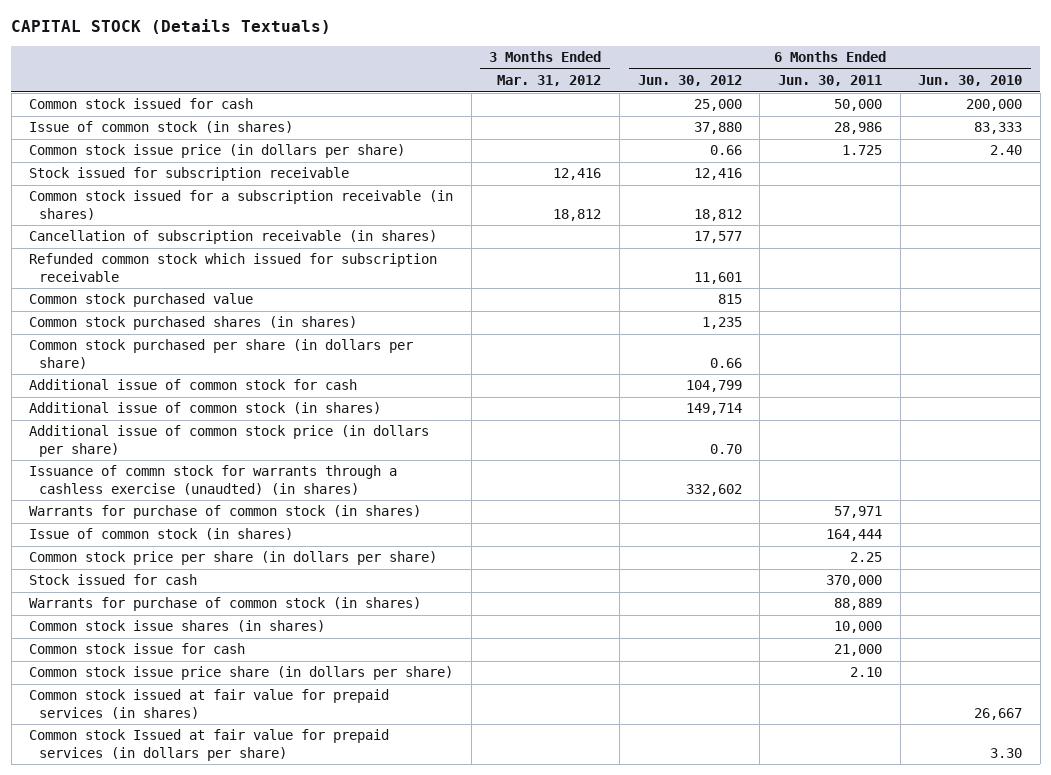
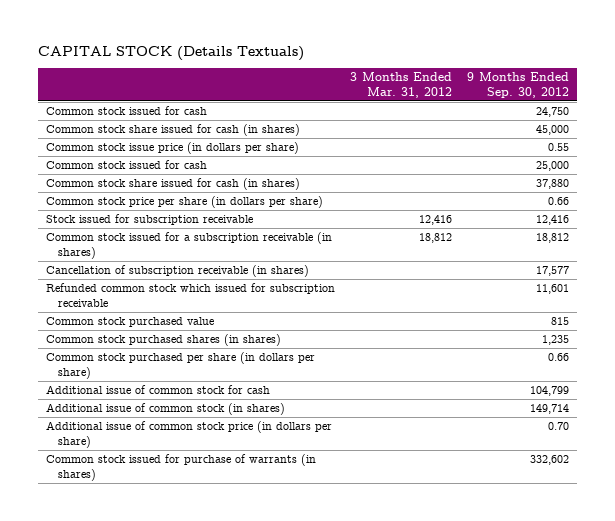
- | 3 Months Ended Mar. 31, 2012 | 6 Months Ended Jun. 30, 2012 | 6 Months Ended Jun. 30, 2011 | 6 Months Ended Jun. 30, 2010
+ | 3 Months Ended Mar. 31, 2012 | 9 Months Ended Sep. 30, 2012
- Issue of common stock (in shares) | | 37,880 | 28,986 | 83,333
+ Common stock share issued for cash (in shares) | | 45,000
+ Common stock issued for cash | | 25,000
+ Common stock share issued for cash (in shares) | | 37,880
moved up: Common stock price per share (in dollars per share) | | 0.66
- Issuance of commn stock for warrants through a cashless exercise (unaudted) (in shares) | | 332,602 | |
- Warrants for purchase of common stock (in shares) | | | 57,971 |
- Issue of common stock (in shares) | | | 164,444 |
- Stock issued for cash | | | 370,000 |
- Warrants for purchase of common stock (in shares) | | | 88,889 |
- Common stock issue shares (in shares) | | | 10,000 |
- Common stock issue for cash | | | 21,000 |
- Common stock issue price share (in dollars per share) | | | 2.10 |
- Common stock issued at fair value for prepaid services (in shares) | | | | 26,667
- Common stock Issued at fair value for prepaid services (in dollars per share) | | | | 3.30
+ Common stock issued for purchase of warrants (in shares) | | 332,602

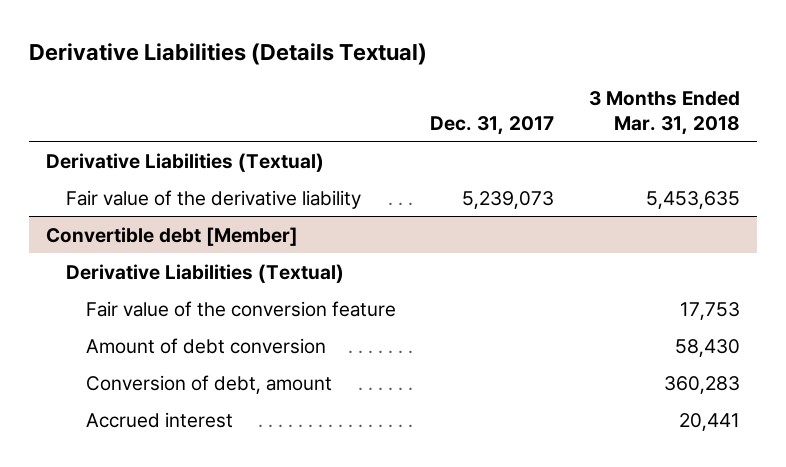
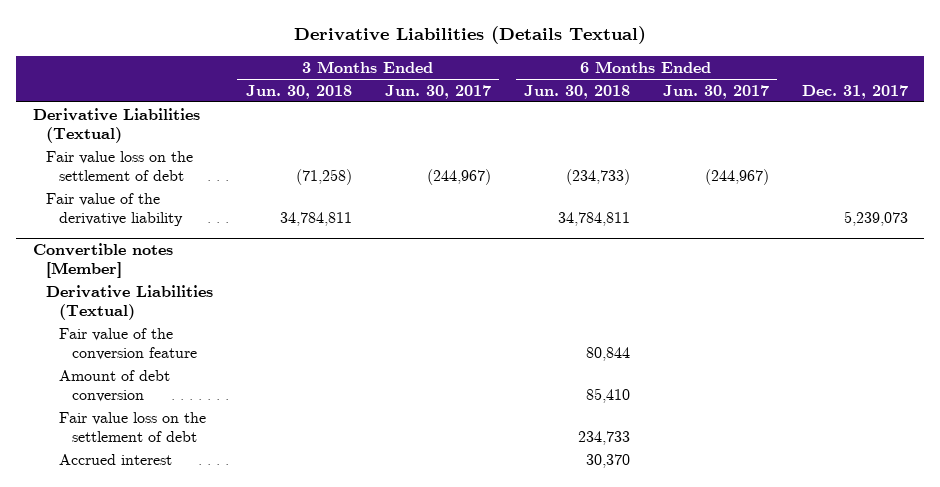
- | Dec. 31, 2017 | 3 Months Ended Mar. 31, 2018
+ | 3 Months Ended Jun. 30, 2018 | 3 Months Ended Jun. 30, 2017 | 6 Months Ended Jun. 30, 2018 | 6 Months Ended Jun. 30, 2017 | Dec. 31, 2017
+ Fair value loss on the settlement of debt | (71,258) | (244,967) | (234,733) | (244,967) |
- Convertible debt [Member]
+ Convertible notes [Member]
- Conversion of debt, amount | | 360,283
+ Fair value loss on the settlement of debt | | | 234,733 | |

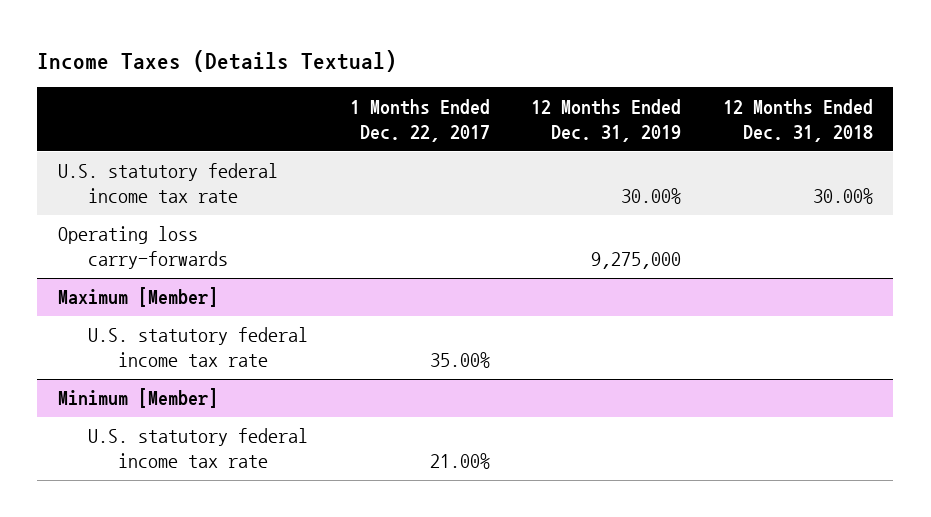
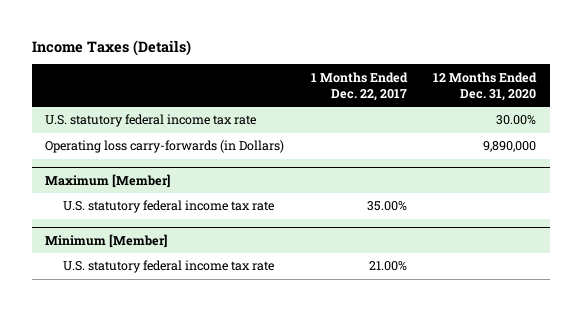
- Income Taxes (Details Textual)
+ Income Taxes (Details)
- | 1 Months Ended Dec. 22, 2017 | 12 Months Ended Dec. 31, 2019 | 12 Months Ended Dec. 31, 2018
+ | 1 Months Ended Dec. 22, 2017 | 12 Months Ended Dec. 31, 2020
- Operating loss carry-forwards | | 9,275,000 |
+ Operating loss carry-forwards (in Dollars) | | 9,890,000

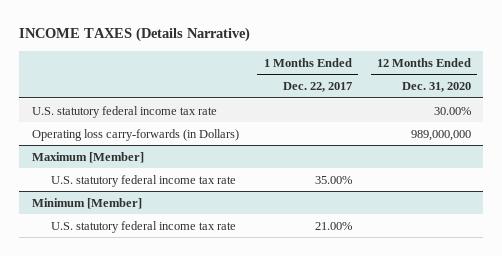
- Income Taxes (Details)
+ INCOME TAXES (Details Narrative)
- Operating loss carry-forwards (in Dollars) | | 9,890,000
+ Operating loss carry-forwards (in Dollars) | | 989,000,000

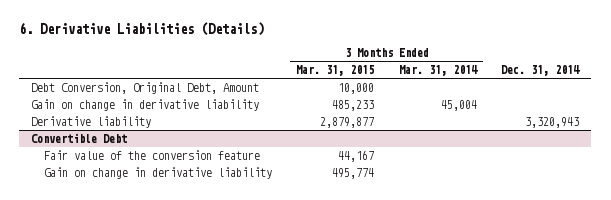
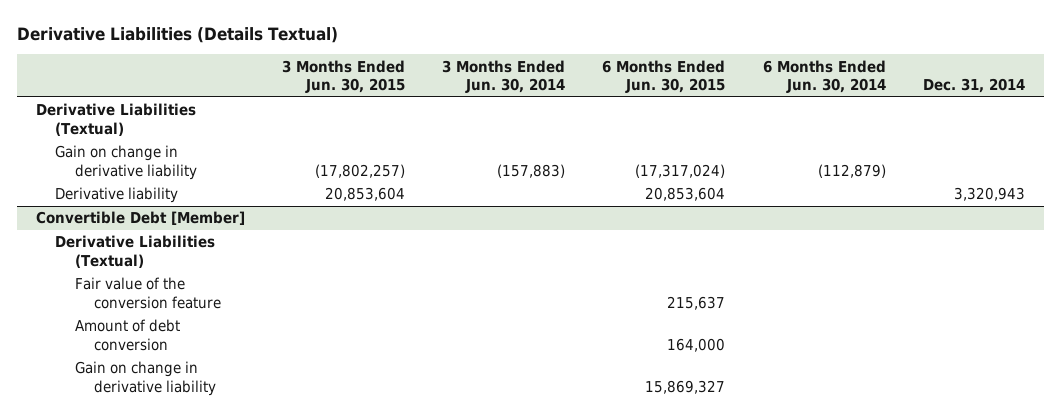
- 6. Derivative Liabilities (Details)
+ Derivative Liabilities (Details Textual)
- | 3 Months Ended Mar. 31, 2015 | 3 Months Ended Mar. 31, 2014 | Dec. 31, 2014
+ | 3 Months Ended Jun. 30, 2015 | 3 Months Ended Jun. 30, 2014 | 6 Months Ended Jun. 30, 2015 | 6 Months Ended Jun. 30, 2014 | Dec. 31, 2014
- Debt Conversion, Original Debt, Amount | 10,000 | |
+ Derivative Liabilities (Textual)
- Convertible Debt
+ Convertible Debt [Member]
+ Derivative Liabilities (Textual)
+ Amount of debt conversion | | | 164,000 | |

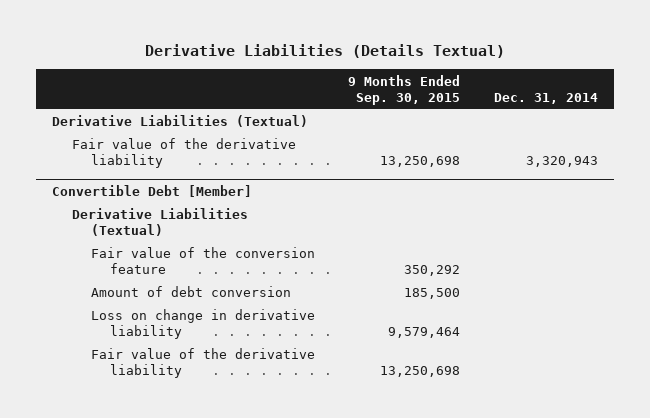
- | 3 Months Ended Jun. 30, 2015 | 3 Months Ended Jun. 30, 2014 | 6 Months Ended Jun. 30, 2015 | 6 Months Ended Jun. 30, 2014 | Dec. 31, 2014
+ | 9 Months Ended Sep. 30, 2015 | Dec. 31, 2014
- Gain on change in derivative liability | (17,802,257) | (157,883) | (17,317,024) | (112,879) |
- Derivative liability | 20,853,604 | | 20,853,604 | | 3,320,943
+ Fair value of the derivative liability | 13,250,698 | 3,320,943
@ Convertible Debt [Member]
- Gain on change in derivative liability | | | 15,869,327 | |
+ Loss on change in derivative liability | 9,579,464 |
+ Fair value of the derivative liability | 13,250,698 |

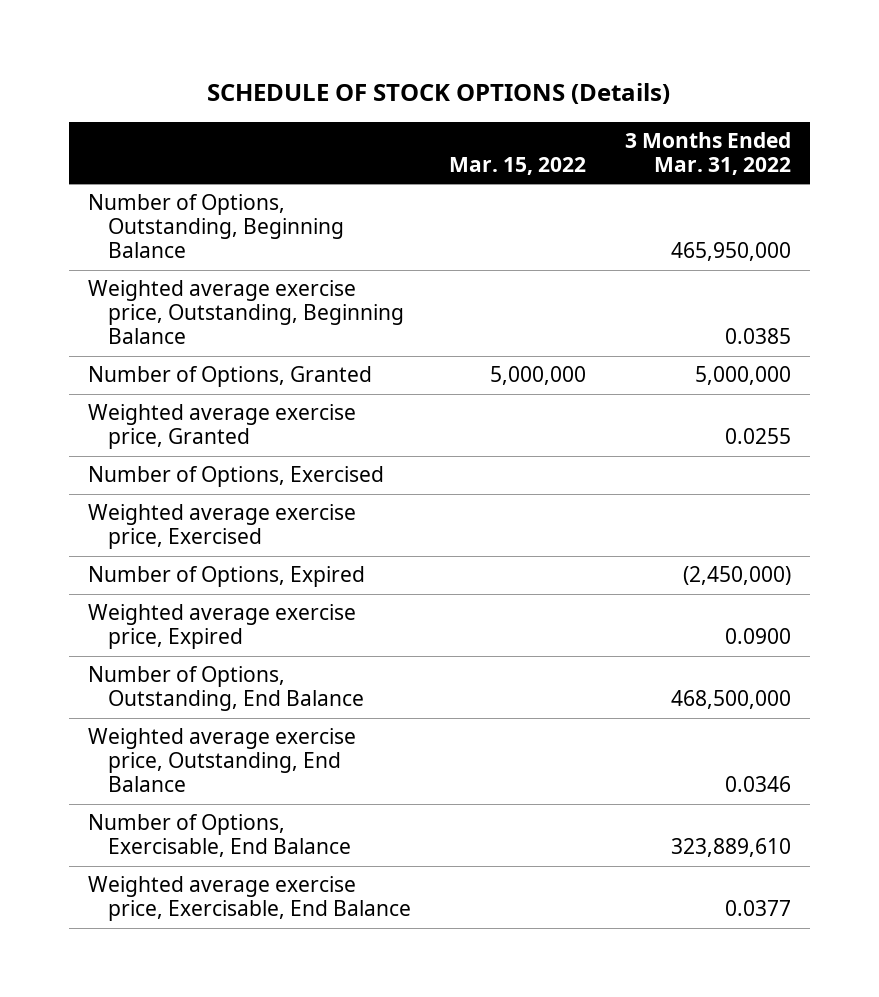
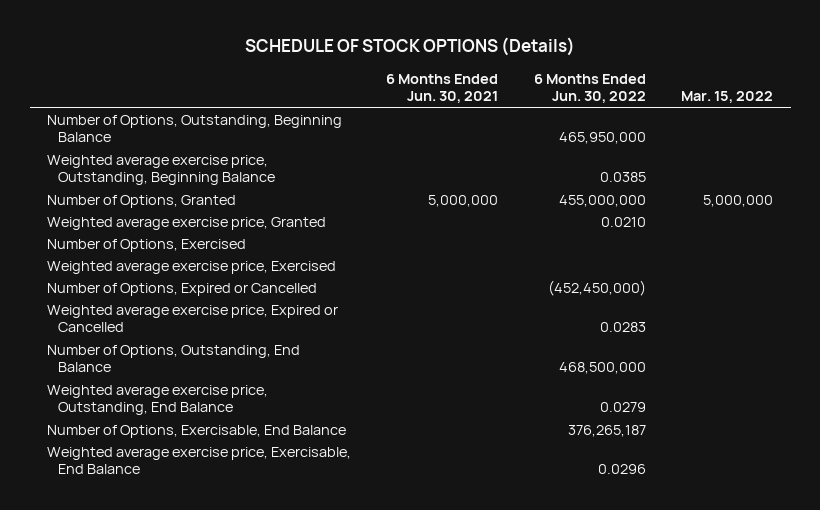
- | Mar. 15, 2022 | 3 Months Ended Mar. 31, 2022
+ | 6 Months Ended Jun. 30, 2021 | 6 Months Ended Jun. 30, 2022 | Mar. 15, 2022
- Number of Options, Expired | | (2,450,000)
- Weighted average exercise price, Expired | | 0.0900
+ Number of Options, Expired or Cancelled | | (452,450,000) |
+ Weighted average exercise price, Expired or Cancelled | | 0.0283 |

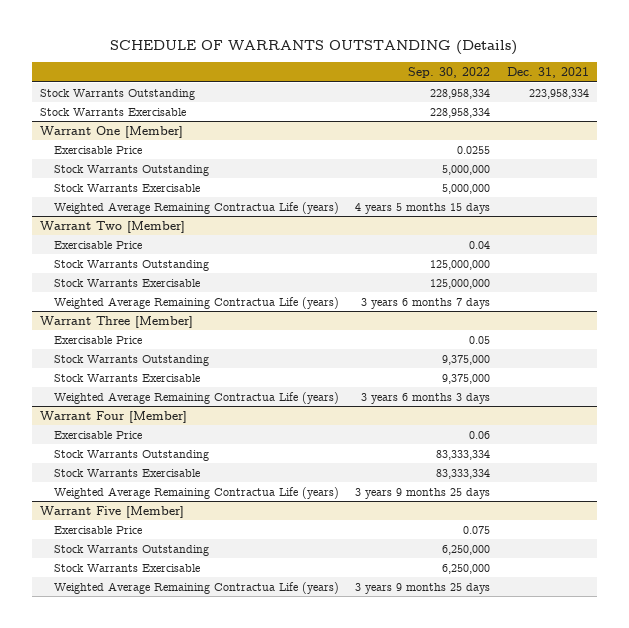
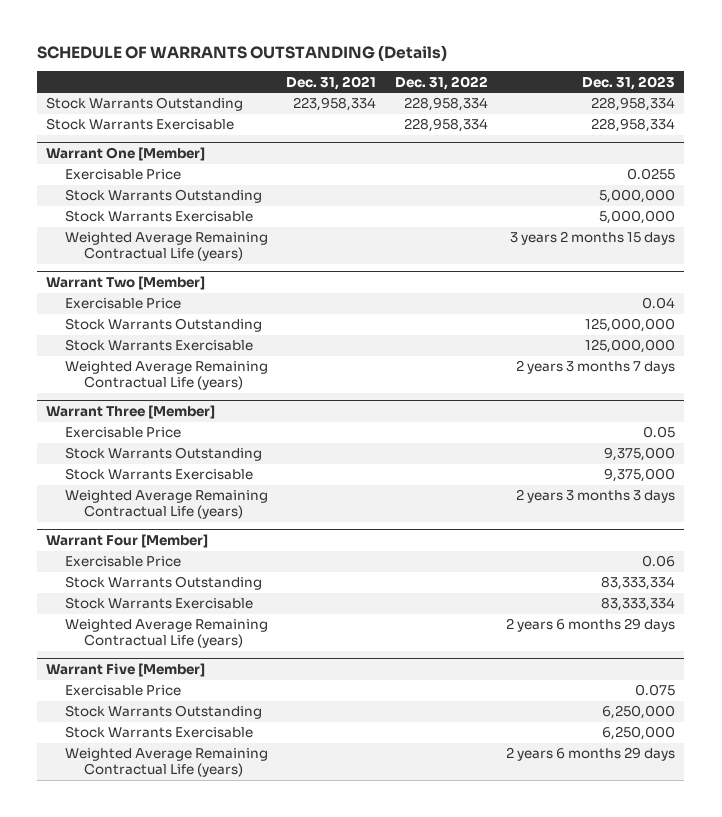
- | Sep. 30, 2022 | Dec. 31, 2021
+ | Dec. 31, 2021 | Dec. 31, 2022 | Dec. 31, 2023
@ Warrant One [Member]
- Weighted Average Remaining Contractua Life (years) | 4 years 5 months 15 days |
+ Weighted Average Remaining Contractual Life (years) | | | 3 years 2 months 15 days
@ Warrant Two [Member]
- Weighted Average Remaining Contractua Life (years) | 3 years 6 months 7 days |
+ Weighted Average Remaining Contractual Life (years) | | | 2 years 3 months 7 days
@ Warrant Three [Member]
- Weighted Average Remaining Contractua Life (years) | 3 years 6 months 3 days |
+ Weighted Average Remaining Contractual Life (years) | | | 2 years 3 months 3 days
@ Warrant Four [Member]
- Weighted Average Remaining Contractua Life (years) | 3 years 9 months 25 days |
+ Weighted Average Remaining Contractual Life (years) | | | 2 years 6 months 29 days
@ Warrant Five [Member]
- Weighted Average Remaining Contractua Life (years) | 3 years 9 months 25 days |
+ Weighted Average Remaining Contractual Life (years) | | | 2 years 6 months 29 days

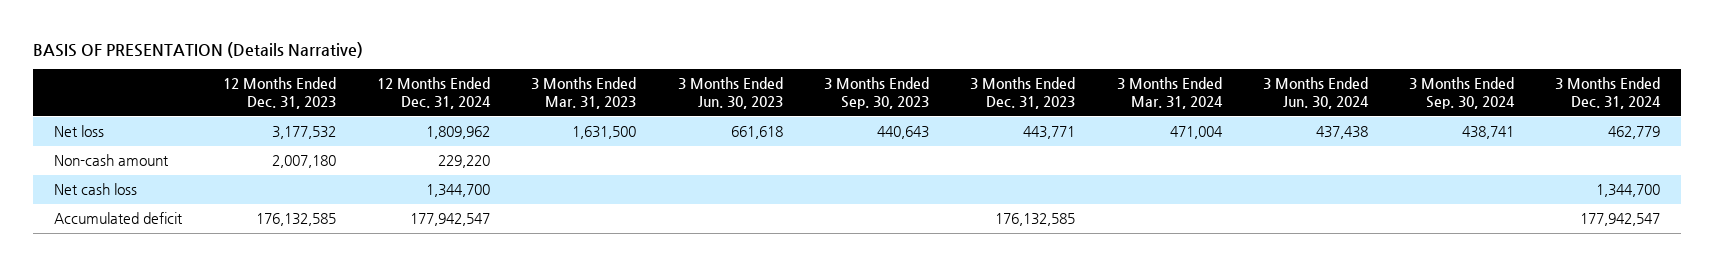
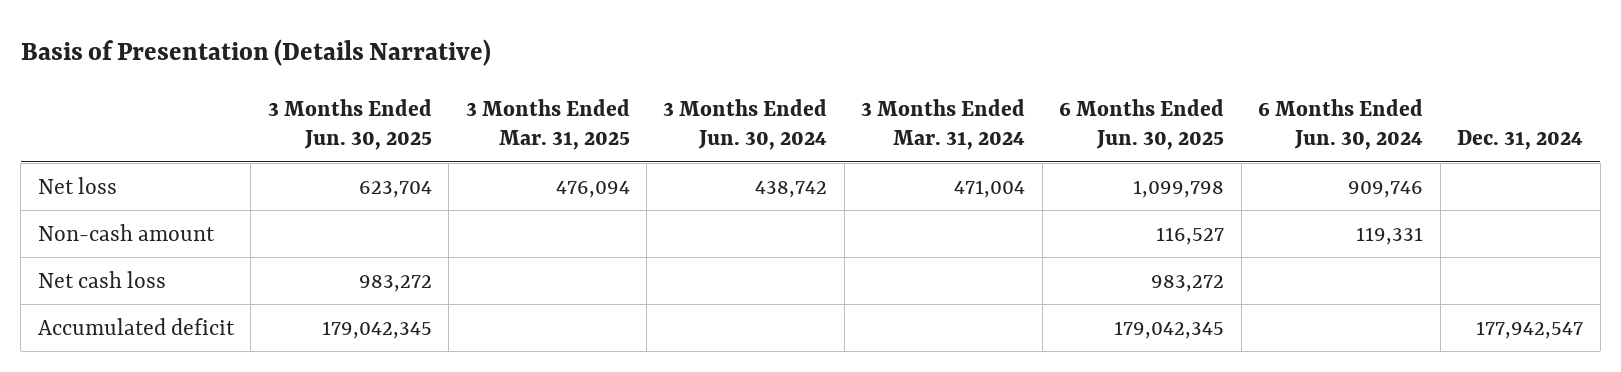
- BASIS OF PRESENTATION (Details Narrative)
+ Basis of Presentation (Details Narrative)
- | 12 Months Ended Dec. 31, 2023 | 12 Months Ended Dec. 31, 2024 | 3 Months Ended Mar. 31, 2023 | 3 Months Ended Jun. 30, 2023 | 3 Months Ended Sep. 30, 2023 | 3 Months Ended Dec. 31, 2023 | 3 Months Ended Mar. 31, 2024 | 3 Months Ended Jun. 30, 2024 | 3 Months Ended Sep. 30, 2024 | 3 Months Ended Dec. 31, 2024
+ | 3 Months Ended Jun. 30, 2025 | 3 Months Ended Mar. 31, 2025 | 3 Months Ended Jun. 30, 2024 | 3 Months Ended Mar. 31, 2024 | 6 Months Ended Jun. 30, 2025 | 6 Months Ended Jun. 30, 2024 | Dec. 31, 2024
- Net loss | 3,177,532 | 1,809,962 | 1,631,500 | 661,618 | 440,643 | 443,771 | 471,004 | 437,438 | 438,741 | 462,779
+ Net loss | 623,704 | 476,094 | 438,742 | 471,004 | 1,099,798 | 909,746 |

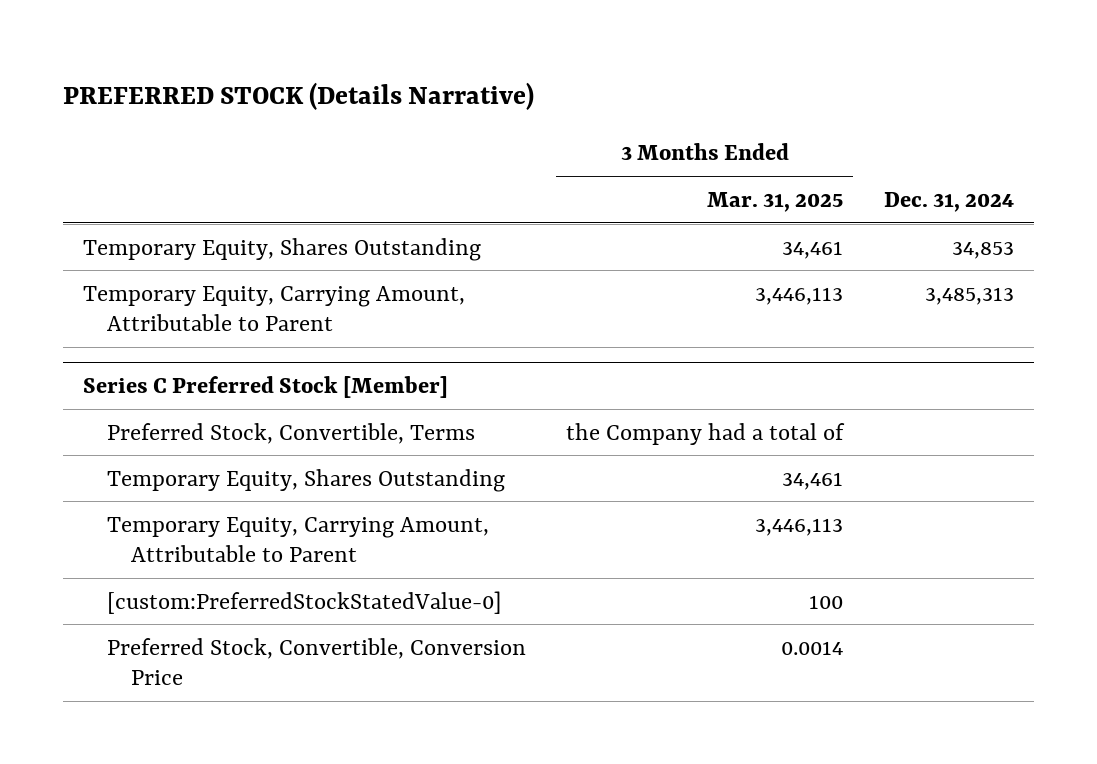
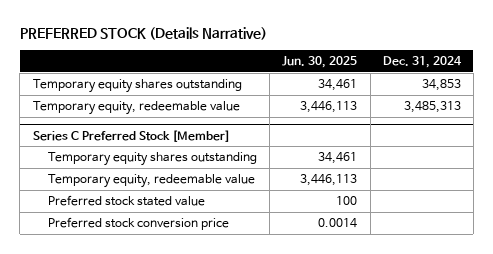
- | 3 Months Ended Mar. 31, 2025 | Dec. 31, 2024
+ | Jun. 30, 2025 | Dec. 31, 2024
- Temporary Equity, Shares Outstanding | 34,461 | 34,853
- Temporary Equity, Carrying Amount, Attributable to Parent | 3,446,113 | 3,485,313
+ Temporary equity shares outstanding | 34,461 | 34,853
+ Temporary equity, redeemable value | 3,446,113 | 3,485,313
@ Series C Preferred Stock [Member]
- Preferred Stock, Convertible, Terms | the Company had a total of |
- Temporary Equity, Shares Outstanding | 34,461 |
- Temporary Equity, Carrying Amount, Attributable to Parent | 3,446,113 |
- [custom:PreferredStockStatedValue-0] | 100 |
- Preferred Stock, Convertible, Conversion Price | 0.0014 |
+ Temporary equity shares outstanding | 34,461 |
+ Temporary equity, redeemable value | 3,446,113 |
+ Preferred stock stated value | 100 |
+ Preferred stock conversion price | 0.0014 |

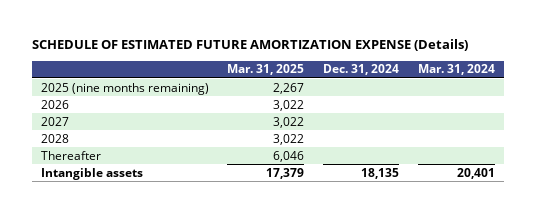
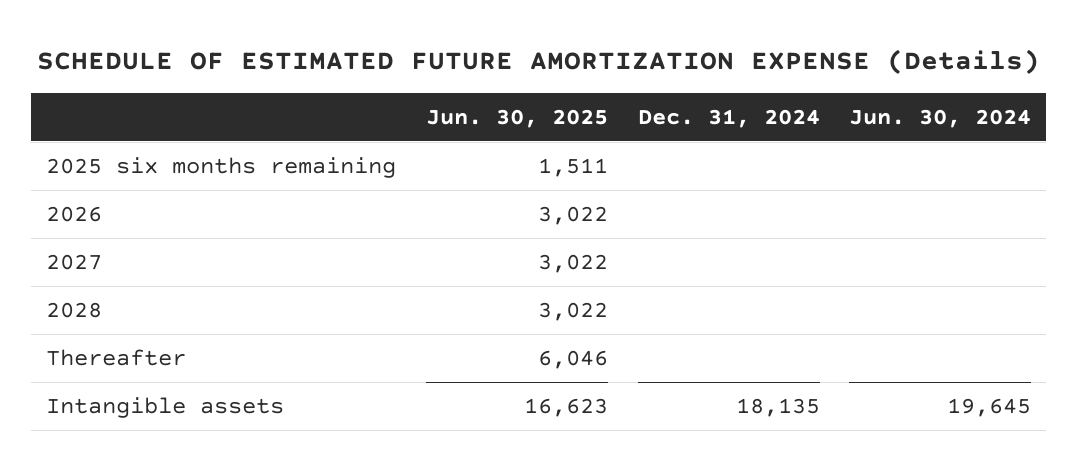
- | Mar. 31, 2025 | Dec. 31, 2024 | Mar. 31, 2024
+ | Jun. 30, 2025 | Dec. 31, 2024 | Jun. 30, 2024
- 2025 (nine months remaining) | 2,267 | |
+ 2025 six months remaining | 1,511 | |

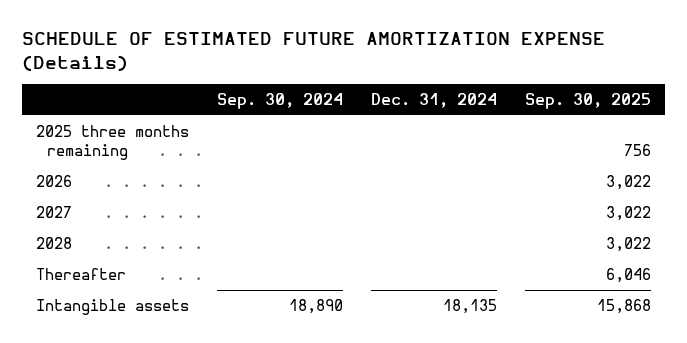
- | Jun. 30, 2025 | Dec. 31, 2024 | Jun. 30, 2024
+ | Sep. 30, 2024 | Dec. 31, 2024 | Sep. 30, 2025
- 2025 six months remaining | 1,511 | |
+ 2025 three months remaining | | | 756

